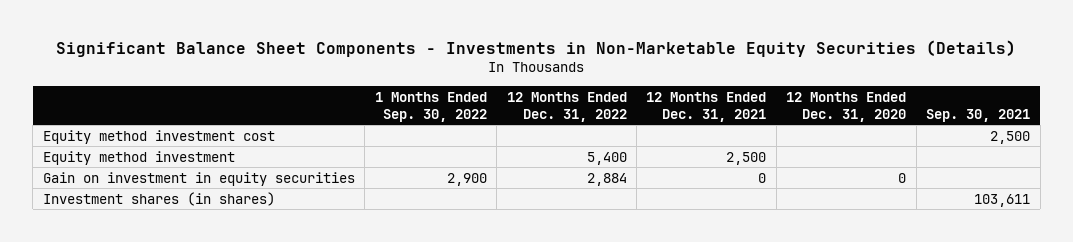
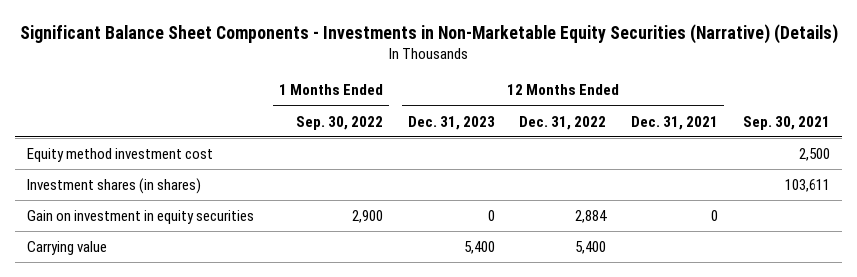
- Significant Balance Sheet Components - Investments in Non-Marketable Equity Securities (Details)
+ Significant Balance Sheet Components - Investments in Non-Marketable Equity Securities (Narrative) (Details)
- | 1 Months Ended Sep. 30, 2022 | 12 Months Ended Dec. 31, 2022 | 12 Months Ended Dec. 31, 2021 | 12 Months Ended Dec. 31, 2020 | Sep. 30, 2021
+ | 1 Months Ended Sep. 30, 2022 | 12 Months Ended Dec. 31, 2023 | 12 Months Ended Dec. 31, 2022 | 12 Months Ended Dec. 31, 2021 | Sep. 30, 2021
- Equity method investment | | 5,400 | 2,500 | |
moved down: Gain on investment in equity securities | 2,900 | 0 | 2,884 | 0 |
+ Carrying value | | 5,400 | 5,400 | |

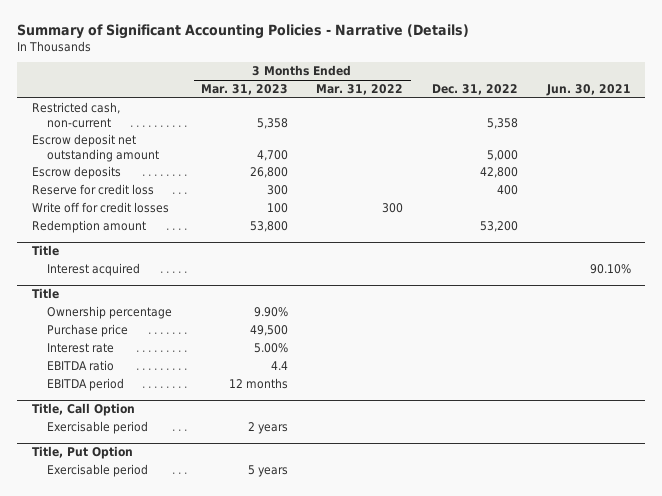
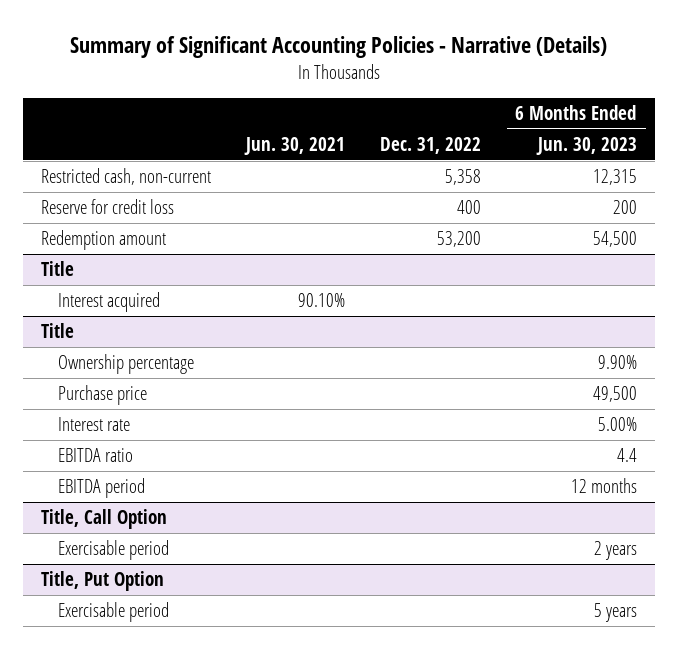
- | 3 Months Ended Mar. 31, 2023 | 3 Months Ended Mar. 31, 2022 | Dec. 31, 2022 | Jun. 30, 2021
+ | Jun. 30, 2021 | Dec. 31, 2022 | 6 Months Ended Jun. 30, 2023
- Escrow deposit net outstanding amount | 4,700 | | 5,000 |
- Escrow deposits | 26,800 | | 42,800 |
- Write off for credit losses | 100 | 300 | |

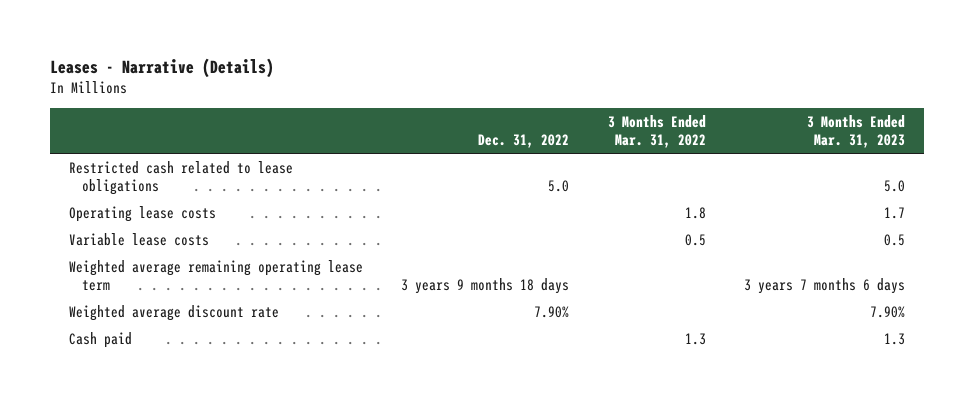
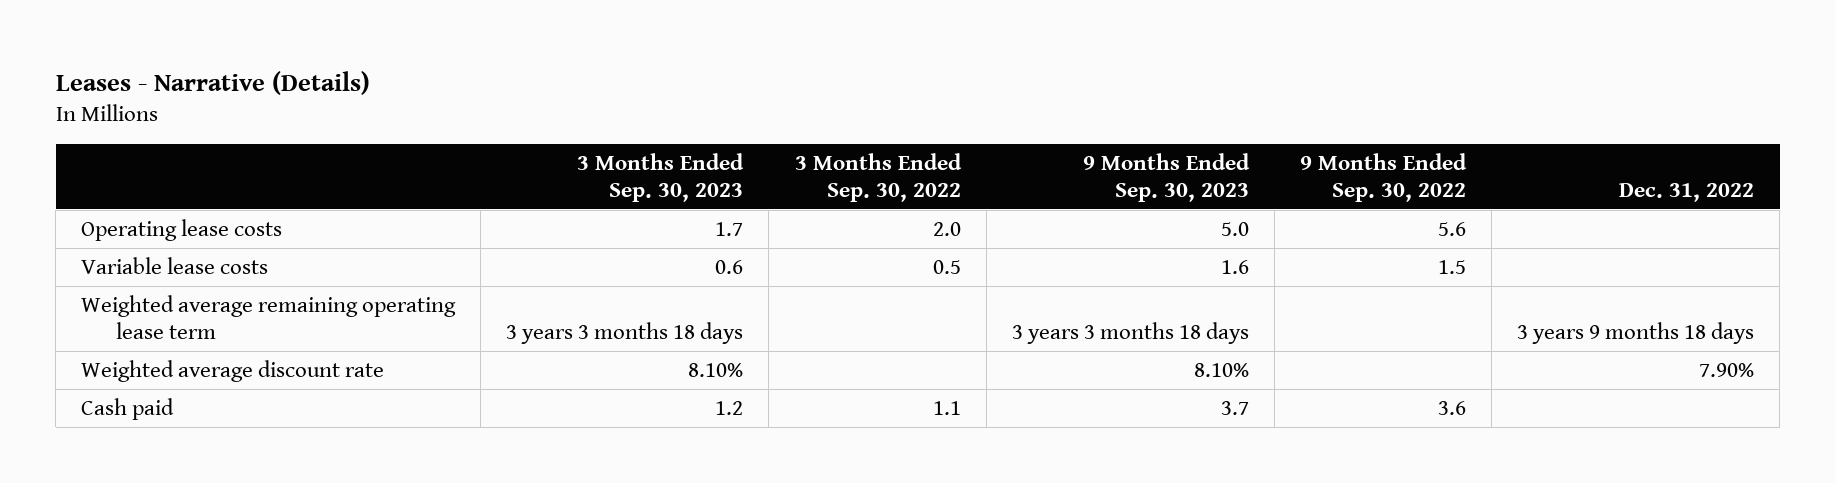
- | Dec. 31, 2022 | 3 Months Ended Mar. 31, 2022 | 3 Months Ended Mar. 31, 2023
+ | 3 Months Ended Sep. 30, 2023 | 3 Months Ended Sep. 30, 2022 | 9 Months Ended Sep. 30, 2023 | 9 Months Ended Sep. 30, 2022 | Dec. 31, 2022
- Restricted cash related to lease obligations | 5.0 | | 5.0

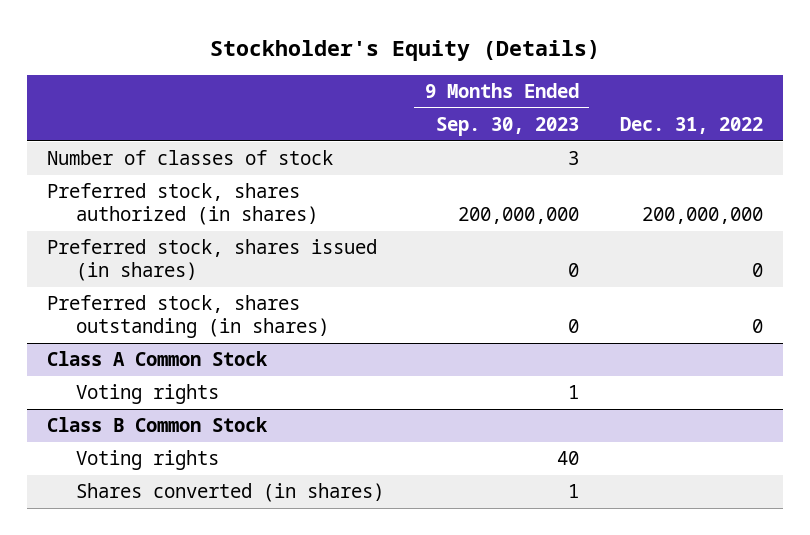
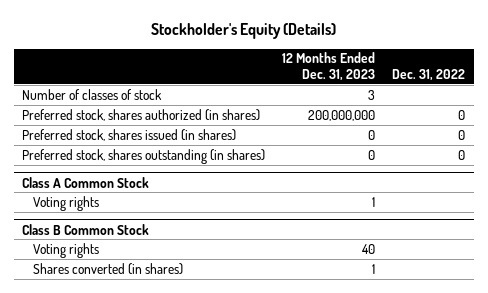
- | 9 Months Ended Sep. 30, 2023 | Dec. 31, 2022
+ | 12 Months Ended Dec. 31, 2023 | Dec. 31, 2022
- Preferred stock, shares authorized (in shares) | 200,000,000 | 200,000,000
+ Preferred stock, shares authorized (in shares) | 200,000,000 | 0

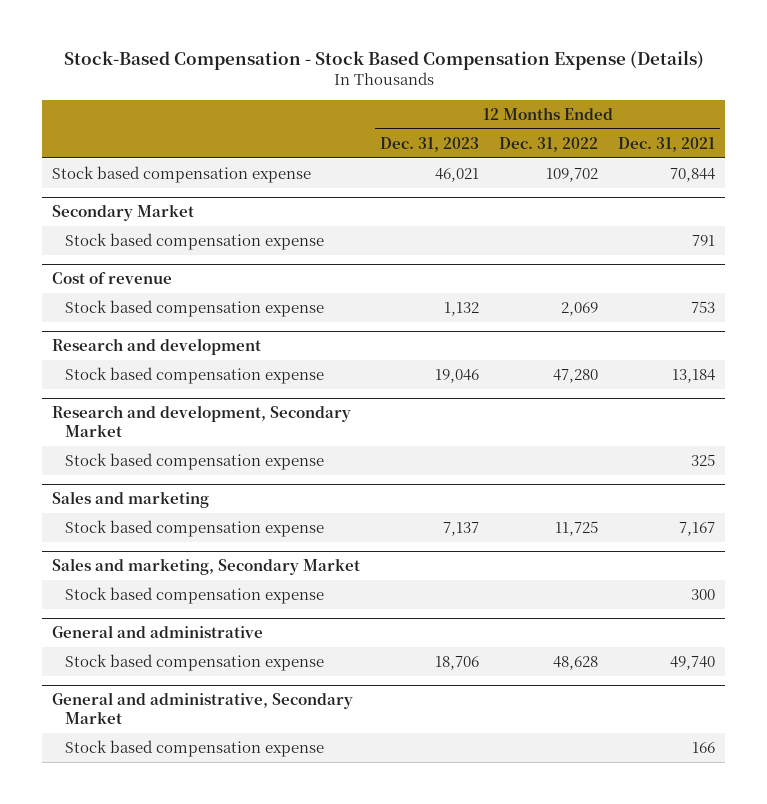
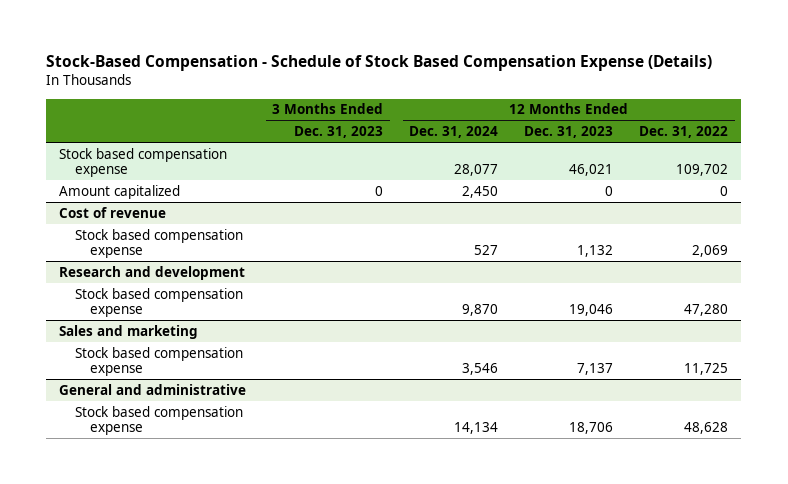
- Stock-Based Compensation - Stock Based Compensation Expense (Details)
+ Stock-Based Compensation - Schedule of Stock Based Compensation Expense (Details)
- | 12 Months Ended Dec. 31, 2023 | 12 Months Ended Dec. 31, 2022 | 12 Months Ended Dec. 31, 2021
+ | 3 Months Ended Dec. 31, 2023 | 12 Months Ended Dec. 31, 2024 | 12 Months Ended Dec. 31, 2023 | 12 Months Ended Dec. 31, 2022
- Secondary Market
- Stock based compensation expense | | | 791
+ Amount capitalized | 0 | 2,450 | 0 | 0
- Research and development, Secondary Market
- Stock based compensation expense | | | 325
- Sales and marketing, Secondary Market
- Stock based compensation expense | | | 300
- General and administrative, Secondary Market
- Stock based compensation expense | | | 166

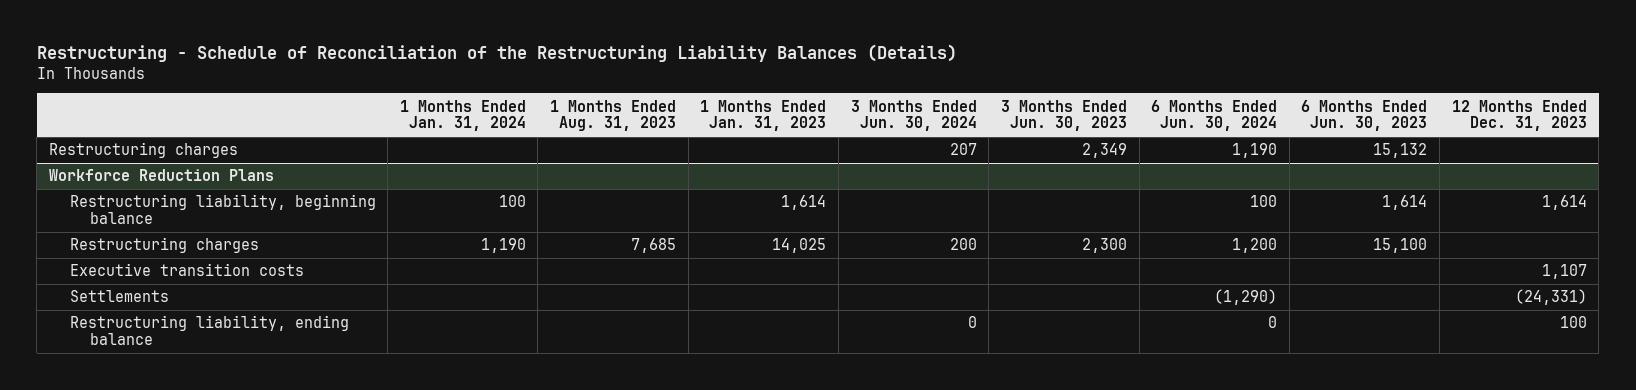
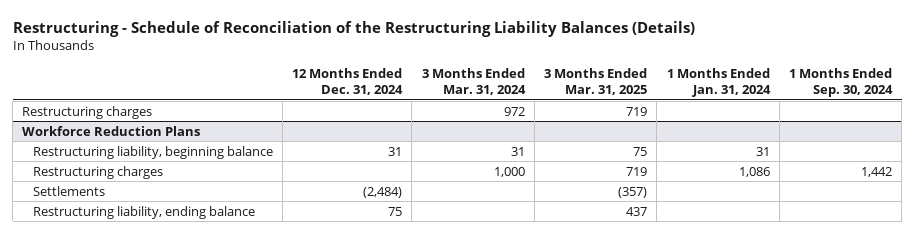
- | 1 Months Ended Jan. 31, 2024 | 1 Months Ended Aug. 31, 2023 | 1 Months Ended Jan. 31, 2023 | 3 Months Ended Jun. 30, 2024 | 3 Months Ended Jun. 30, 2023 | 6 Months Ended Jun. 30, 2024 | 6 Months Ended Jun. 30, 2023 | 12 Months Ended Dec. 31, 2023
+ | 12 Months Ended Dec. 31, 2024 | 3 Months Ended Mar. 31, 2024 | 3 Months Ended Mar. 31, 2025 | 1 Months Ended Jan. 31, 2024 | 1 Months Ended Sep. 30, 2024
@ Workforce Reduction Plans
- Restructuring liability, beginning balance | 100 | | 1,614 | | | 100 | 1,614 | 1,614
- Restructuring charges | 1,190 | 7,685 | 14,025 | 200 | 2,300 | 1,200 | 15,100 |
- Executive transition costs | | | | | | | | 1,107
+ Restructuring liability, beginning balance | 31 | 31 | 75 | 31 |
+ Restructuring charges | | 1,000 | 719 | 1,086 | 1,442

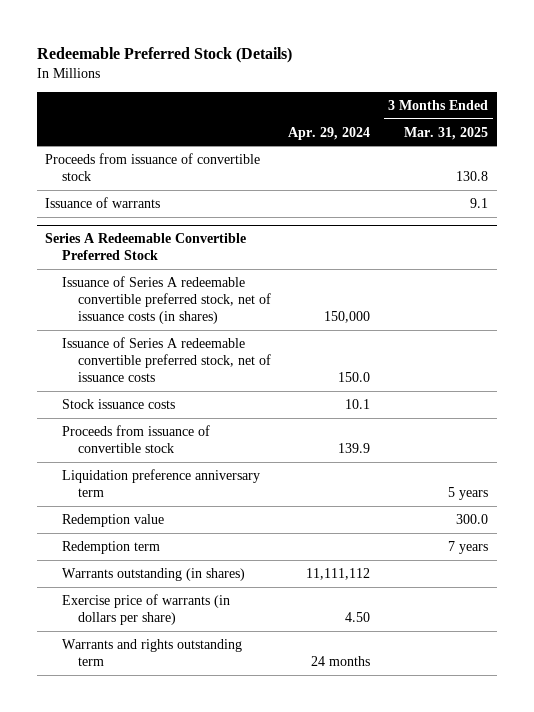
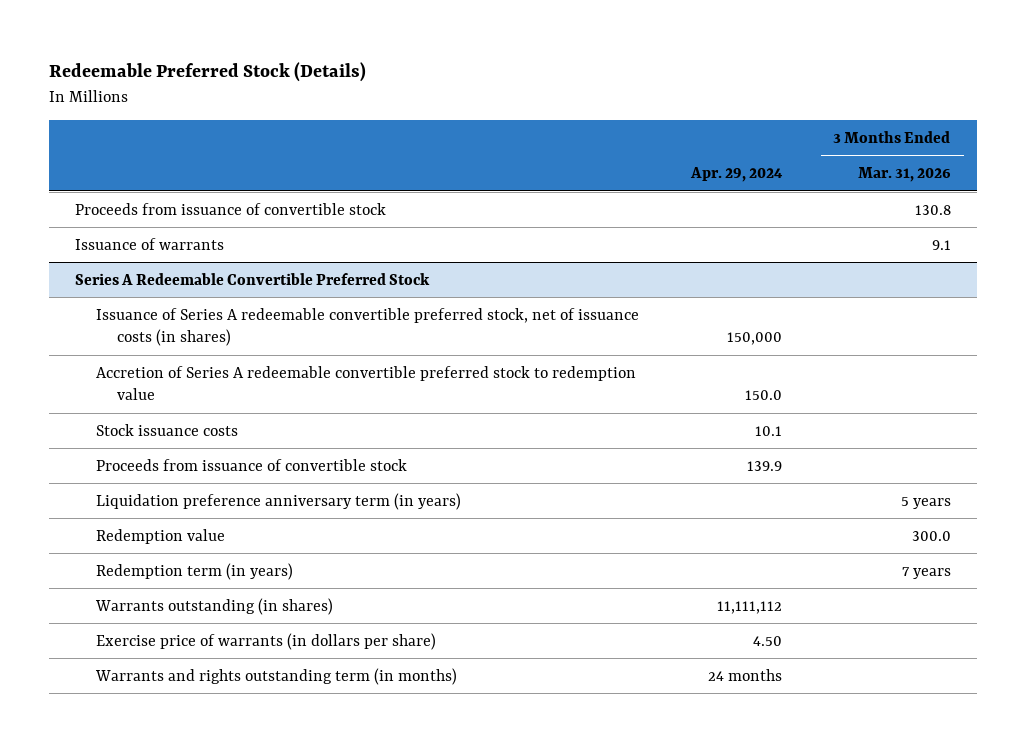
- | Apr. 29, 2024 | 3 Months Ended Mar. 31, 2025
+ | Apr. 29, 2024 | 3 Months Ended Mar. 31, 2026
@ Series A Redeemable Convertible Preferred Stock
- Issuance of Series A redeemable convertible preferred stock, net of issuance costs | 150.0 |
+ Accretion of Series A redeemable convertible preferred stock to redemption value | 150.0 |
- Liquidation preference anniversary term | | 5 years
+ Liquidation preference anniversary term (in years) | | 5 years
- Redemption term | | 7 years
+ Redemption term (in years) | | 7 years
- Warrants and rights outstanding term | 24 months |
+ Warrants and rights outstanding term (in months) | 24 months |

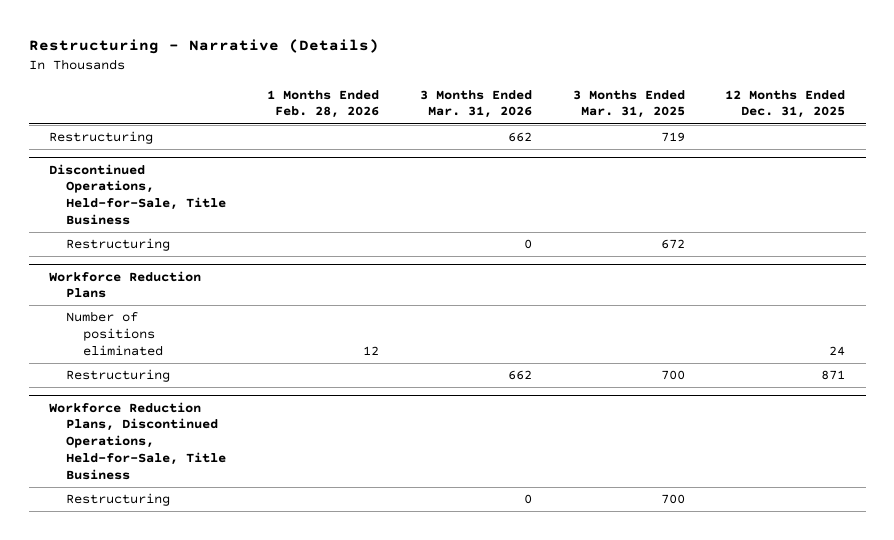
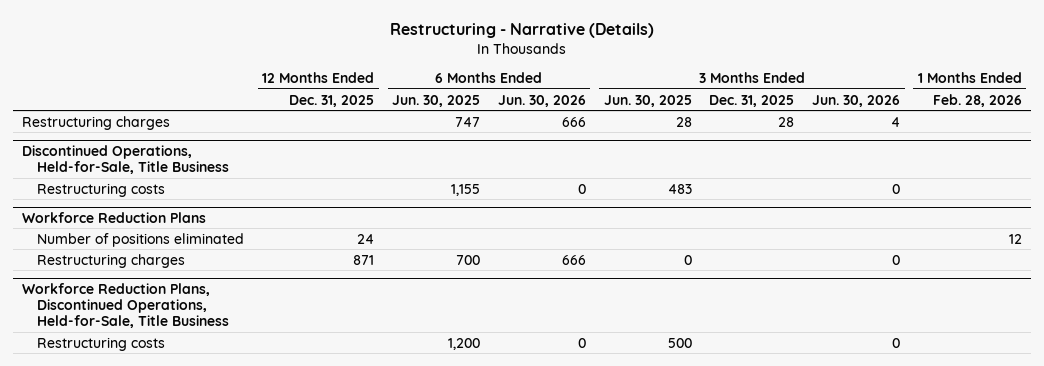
- | 1 Months Ended Feb. 28, 2026 | 3 Months Ended Mar. 31, 2026 | 3 Months Ended Mar. 31, 2025 | 12 Months Ended Dec. 31, 2025
+ | 12 Months Ended Dec. 31, 2025 | 6 Months Ended Jun. 30, 2025 | 6 Months Ended Jun. 30, 2026 | 3 Months Ended Jun. 30, 2025 | 3 Months Ended Dec. 31, 2025 | 3 Months Ended Jun. 30, 2026 | 1 Months Ended Feb. 28, 2026
- Restructuring | | 662 | 719 |
+ Restructuring charges | | 747 | 666 | 28 | 28 | 4 |
@ Discontinued Operations, Held-for-Sale, Title Business
- Restructuring | | 0 | 672 |
+ Restructuring costs | | 1,155 | 0 | 483 | | 0 |
@ Workforce Reduction Plans
- Restructuring | | 662 | 700 | 871
+ Restructuring charges | 871 | 700 | 666 | 0 | | 0 |
@ Workforce Reduction Plans, Discontinued Operations, Held-for-Sale, Title Business
- Restructuring | | 0 | 700 |
+ Restructuring costs | | 1,200 | 0 | 500 | | 0 |

